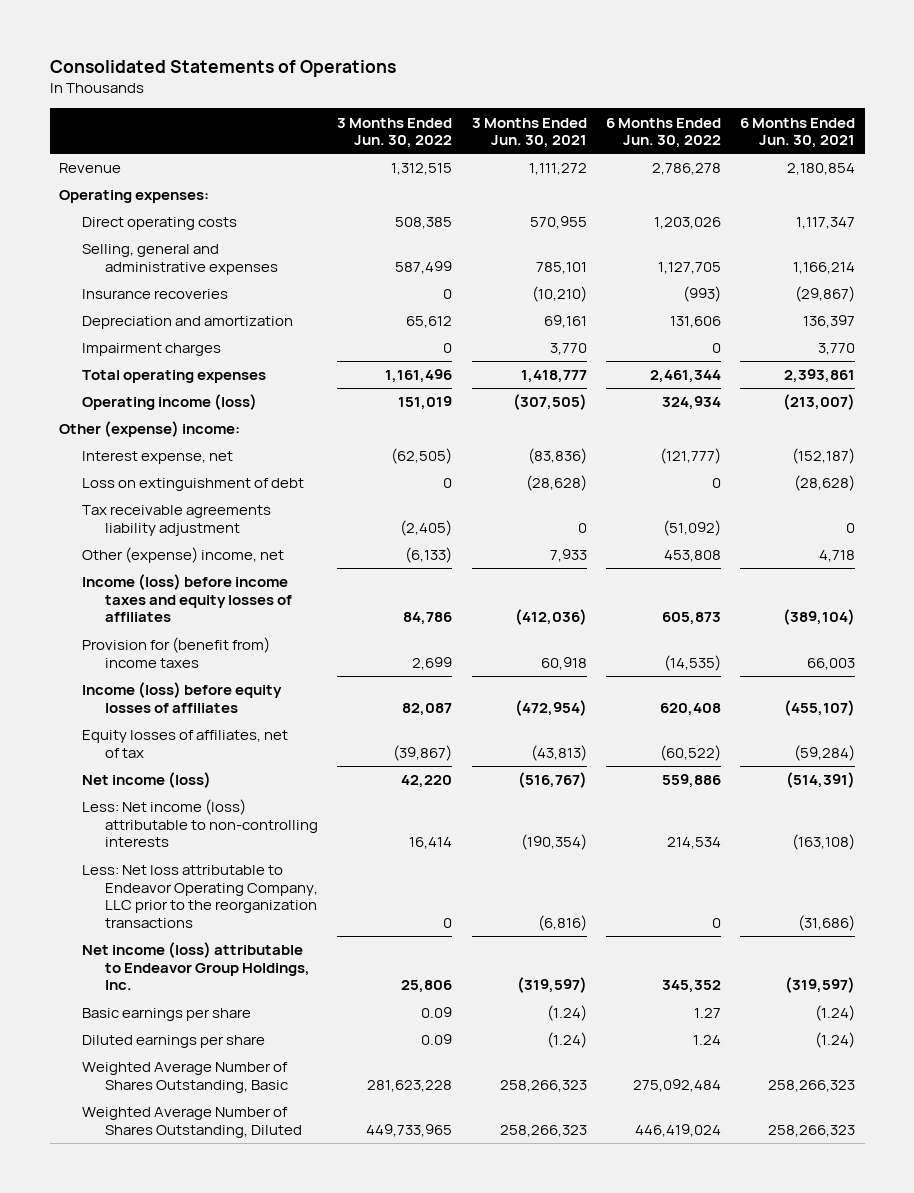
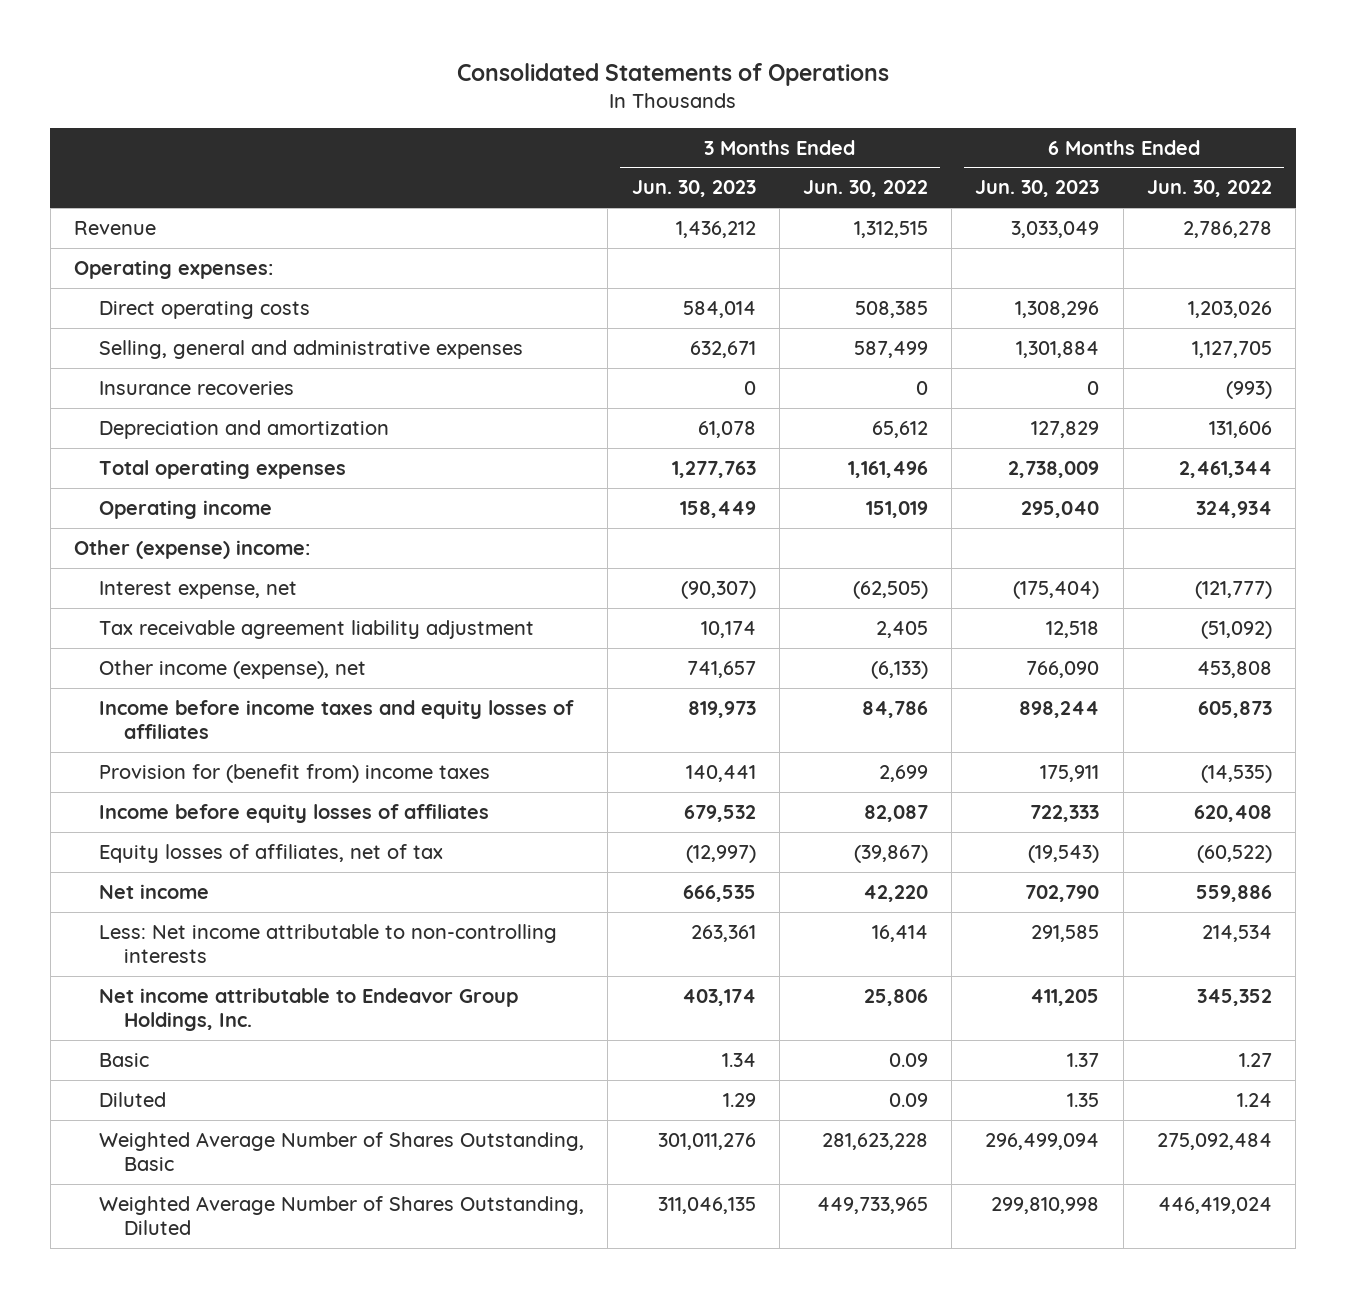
- | 3 Months Ended Jun. 30, 2022 | 3 Months Ended Jun. 30, 2021 | 6 Months Ended Jun. 30, 2022 | 6 Months Ended Jun. 30, 2021
+ | 3 Months Ended Jun. 30, 2023 | 3 Months Ended Jun. 30, 2022 | 6 Months Ended Jun. 30, 2023 | 6 Months Ended Jun. 30, 2022
- Impairment charges | 0 | 3,770 | 0 | 3,770
- Operating income (loss) | 151,019 | (307,505) | 324,934 | (213,007)
+ Operating income | 158,449 | 151,019 | 295,040 | 324,934
- Loss on extinguishment of debt | 0 | (28,628) | 0 | (28,628)
- Tax receivable agreements liability adjustment | (2,405) | 0 | (51,092) | 0
- Other (expense) income, net | (6,133) | 7,933 | 453,808 | 4,718
- Income (loss) before income taxes and equity losses of affiliates | 84,786 | (412,036) | 605,873 | (389,104)
+ Tax receivable agreement liability adjustment | 10,174 | 2,405 | 12,518 | (51,092)
+ Other income (expense), net | 741,657 | (6,133) | 766,090 | 453,808
+ Income before income taxes and equity losses of affiliates | 819,973 | 84,786 | 898,244 | 605,873
- Income (loss) before equity losses of affiliates | 82,087 | (472,954) | 620,408 | (455,107)
+ Income before equity losses of affiliates | 679,532 | 82,087 | 722,333 | 620,408
- Net income (loss) | 42,220 | (516,767) | 559,886 | (514,391)
- Less: Net income (loss) attributable to non-controlling interests | 16,414 | (190,354) | 214,534 | (163,108)
- Less: Net loss attributable to Endeavor Operating Company, LLC prior to the reorganization transactions | 0 | (6,816) | 0 | (31,686)
- Net income (loss) attributable to Endeavor Group Holdings, Inc. | 25,806 | (319,597) | 345,352 | (319,597)
- Basic earnings per share | 0.09 | (1.24) | 1.27 | (1.24)
- Diluted earnings per share | 0.09 | (1.24) | 1.24 | (1.24)
+ Net income | 666,535 | 42,220 | 702,790 | 559,886
+ Less: Net income attributable to non-controlling interests | 263,361 | 16,414 | 291,585 | 214,534
+ Net income attributable to Endeavor Group Holdings, Inc. | 403,174 | 25,806 | 411,205 | 345,352
+ Basic | 1.34 | 0.09 | 1.37 | 1.27
+ Diluted | 1.29 | 0.09 | 1.35 | 1.24

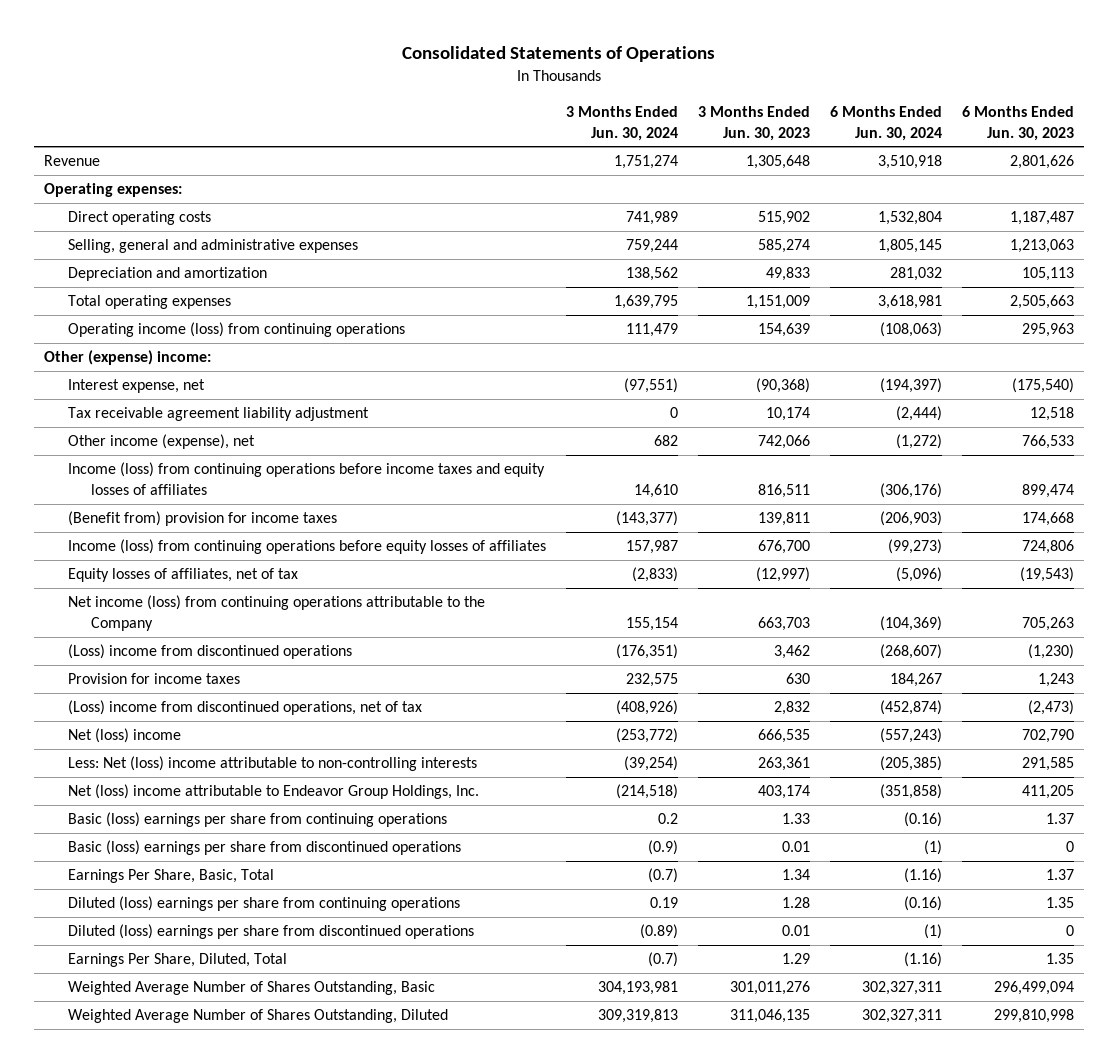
- | 3 Months Ended Jun. 30, 2023 | 3 Months Ended Jun. 30, 2022 | 6 Months Ended Jun. 30, 2023 | 6 Months Ended Jun. 30, 2022
+ | 3 Months Ended Jun. 30, 2024 | 3 Months Ended Jun. 30, 2023 | 6 Months Ended Jun. 30, 2024 | 6 Months Ended Jun. 30, 2023
- Revenue | 1,436,212 | 1,312,515 | 3,033,049 | 2,786,278
+ Revenue | 1,751,274 | 1,305,648 | 3,510,918 | 2,801,626
- Direct operating costs | 584,014 | 508,385 | 1,308,296 | 1,203,026
- Selling, general and administrative expenses | 632,671 | 587,499 | 1,301,884 | 1,127,705
- Insurance recoveries | 0 | 0 | 0 | (993)
- Depreciation and amortization | 61,078 | 65,612 | 127,829 | 131,606
- Total operating expenses | 1,277,763 | 1,161,496 | 2,738,009 | 2,461,344
- Operating income | 158,449 | 151,019 | 295,040 | 324,934
+ Direct operating costs | 741,989 | 515,902 | 1,532,804 | 1,187,487
+ Selling, general and administrative expenses | 759,244 | 585,274 | 1,805,145 | 1,213,063
+ Depreciation and amortization | 138,562 | 49,833 | 281,032 | 105,113
+ Total operating expenses | 1,639,795 | 1,151,009 | 3,618,981 | 2,505,663
+ Operating income (loss) from continuing operations | 111,479 | 154,639 | (108,063) | 295,963
- Interest expense, net | (90,307) | (62,505) | (175,404) | (121,777)
+ Interest expense, net | (97,551) | (90,368) | (194,397) | (175,540)
- Other income (expense), net | 741,657 | (6,133) | 766,090 | 453,808
- Income before income taxes and equity losses of affiliates | 819,973 | 84,786 | 898,244 | 605,873
- Provision for (benefit from) income taxes | 140,441 | 2,699 | 175,911 | (14,535)
- Income before equity losses of affiliates | 679,532 | 82,087 | 722,333 | 620,408
+ Other income (expense), net | 682 | 742,066 | (1,272) | 766,533
+ Income (loss) from continuing operations before income taxes and equity losses of affiliates | 14,610 | 816,511 | (306,176) | 899,474
+ (Benefit from) provision for income taxes | (143,377) | 139,811 | (206,903) | 174,668
+ Income (loss) from continuing operations before equity losses of affiliates | 157,987 | 676,700 | (99,273) | 724,806
- Net income | 666,535 | 42,220 | 702,790 | 559,886
- Less: Net income attributable to non-controlling interests | 263,361 | 16,414 | 291,585 | 214,534
- Net income attributable to Endeavor Group Holdings, Inc. | 403,174 | 25,806 | 411,205 | 345,352
- Basic | 1.34 | 0.09 | 1.37 | 1.27
- Diluted | 1.29 | 0.09 | 1.35 | 1.24
+ Net income (loss) from continuing operations attributable to the Company | 155,154 | 663,703 | (104,369) | 705,263
+ (Loss) income from discontinued operations | (176,351) | 3,462 | (268,607) | (1,230)
+ Provision for income taxes | 232,575 | 630 | 184,267 | 1,243
+ (Loss) income from discontinued operations, net of tax | (408,926) | 2,832 | (452,874) | (2,473)
+ Net (loss) income | (253,772) | 666,535 | (557,243) | 702,790
+ Less: Net (loss) income attributable to non-controlling interests | (39,254) | 263,361 | (205,385) | 291,585
+ Net (loss) income attributable to Endeavor Group Holdings, Inc. | (214,518) | 403,174 | (351,858) | 411,205
+ Basic (loss) earnings per share from continuing operations | 0.2 | 1.33 | (0.16) | 1.37
+ Basic (loss) earnings per share from discontinued operations | (0.9) | 0.01 | (1) | 0
+ Earnings Per Share, Basic, Total | (0.7) | 1.34 | (1.16) | 1.37
+ Diluted (loss) earnings per share from continuing operations | 0.19 | 1.28 | (0.16) | 1.35
+ Diluted (loss) earnings per share from discontinued operations | (0.89) | 0.01 | (1) | 0
+ Earnings Per Share, Diluted, Total | (0.7) | 1.29 | (1.16) | 1.35

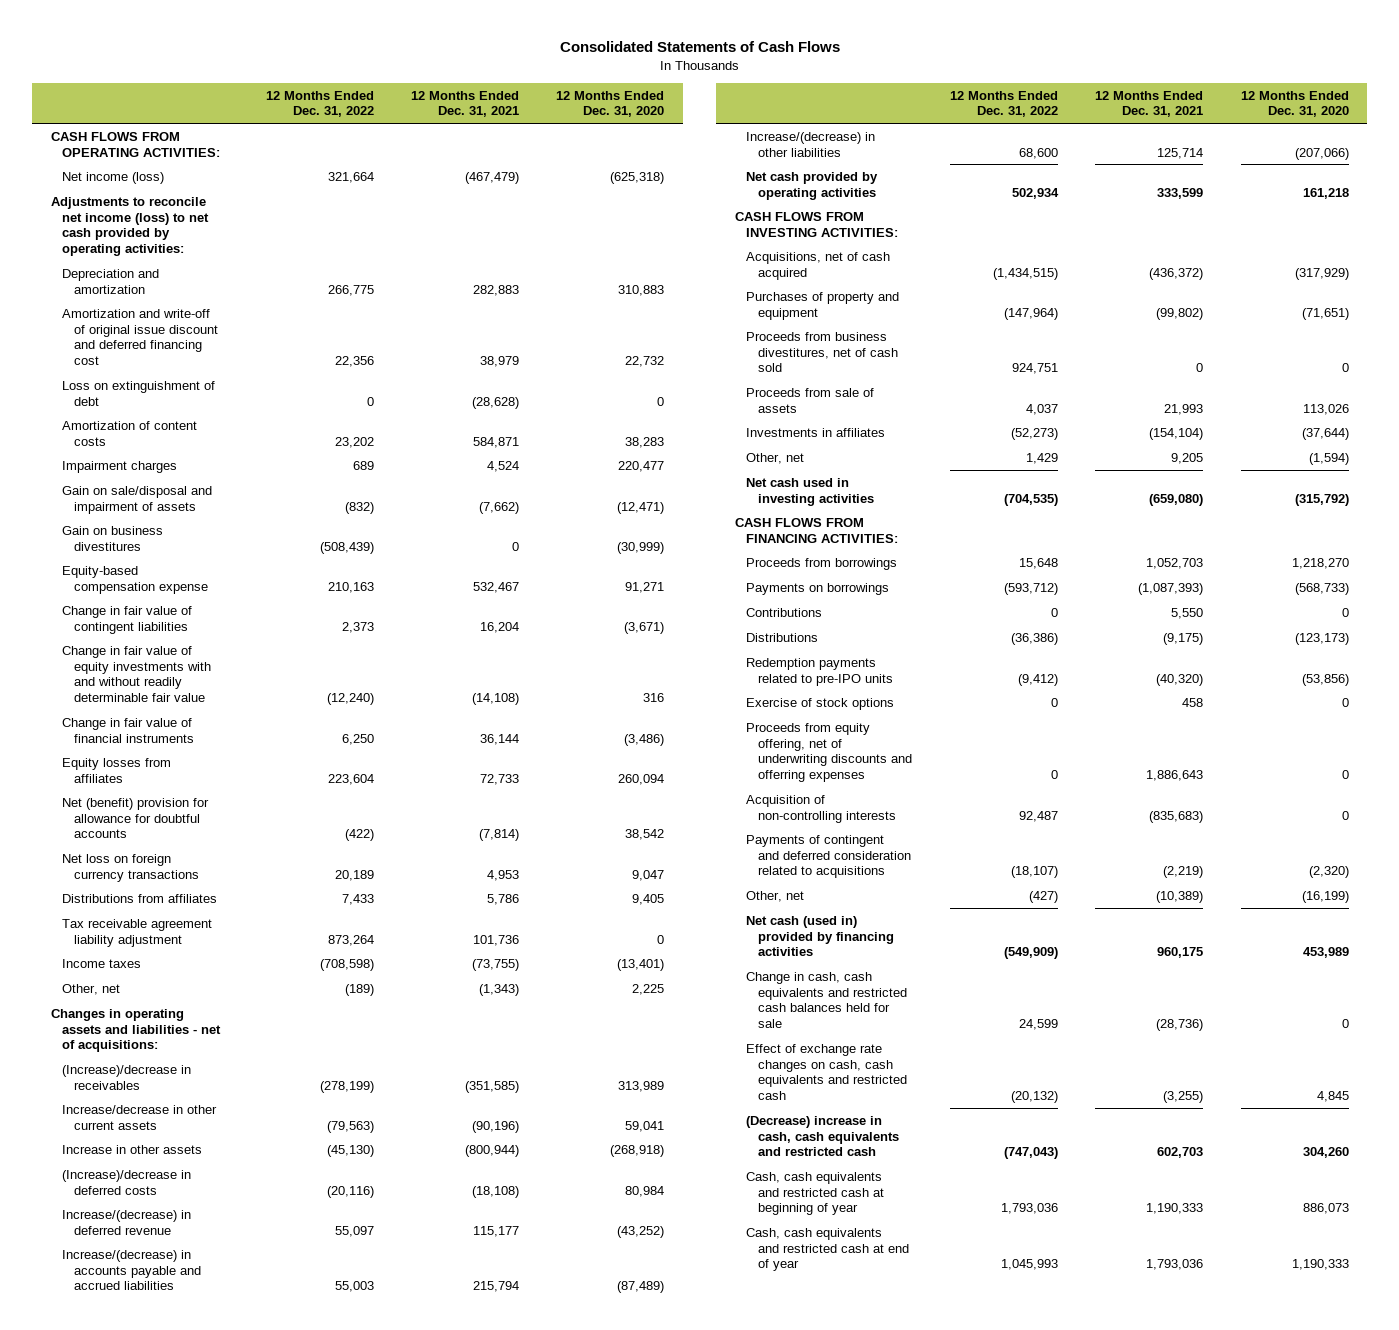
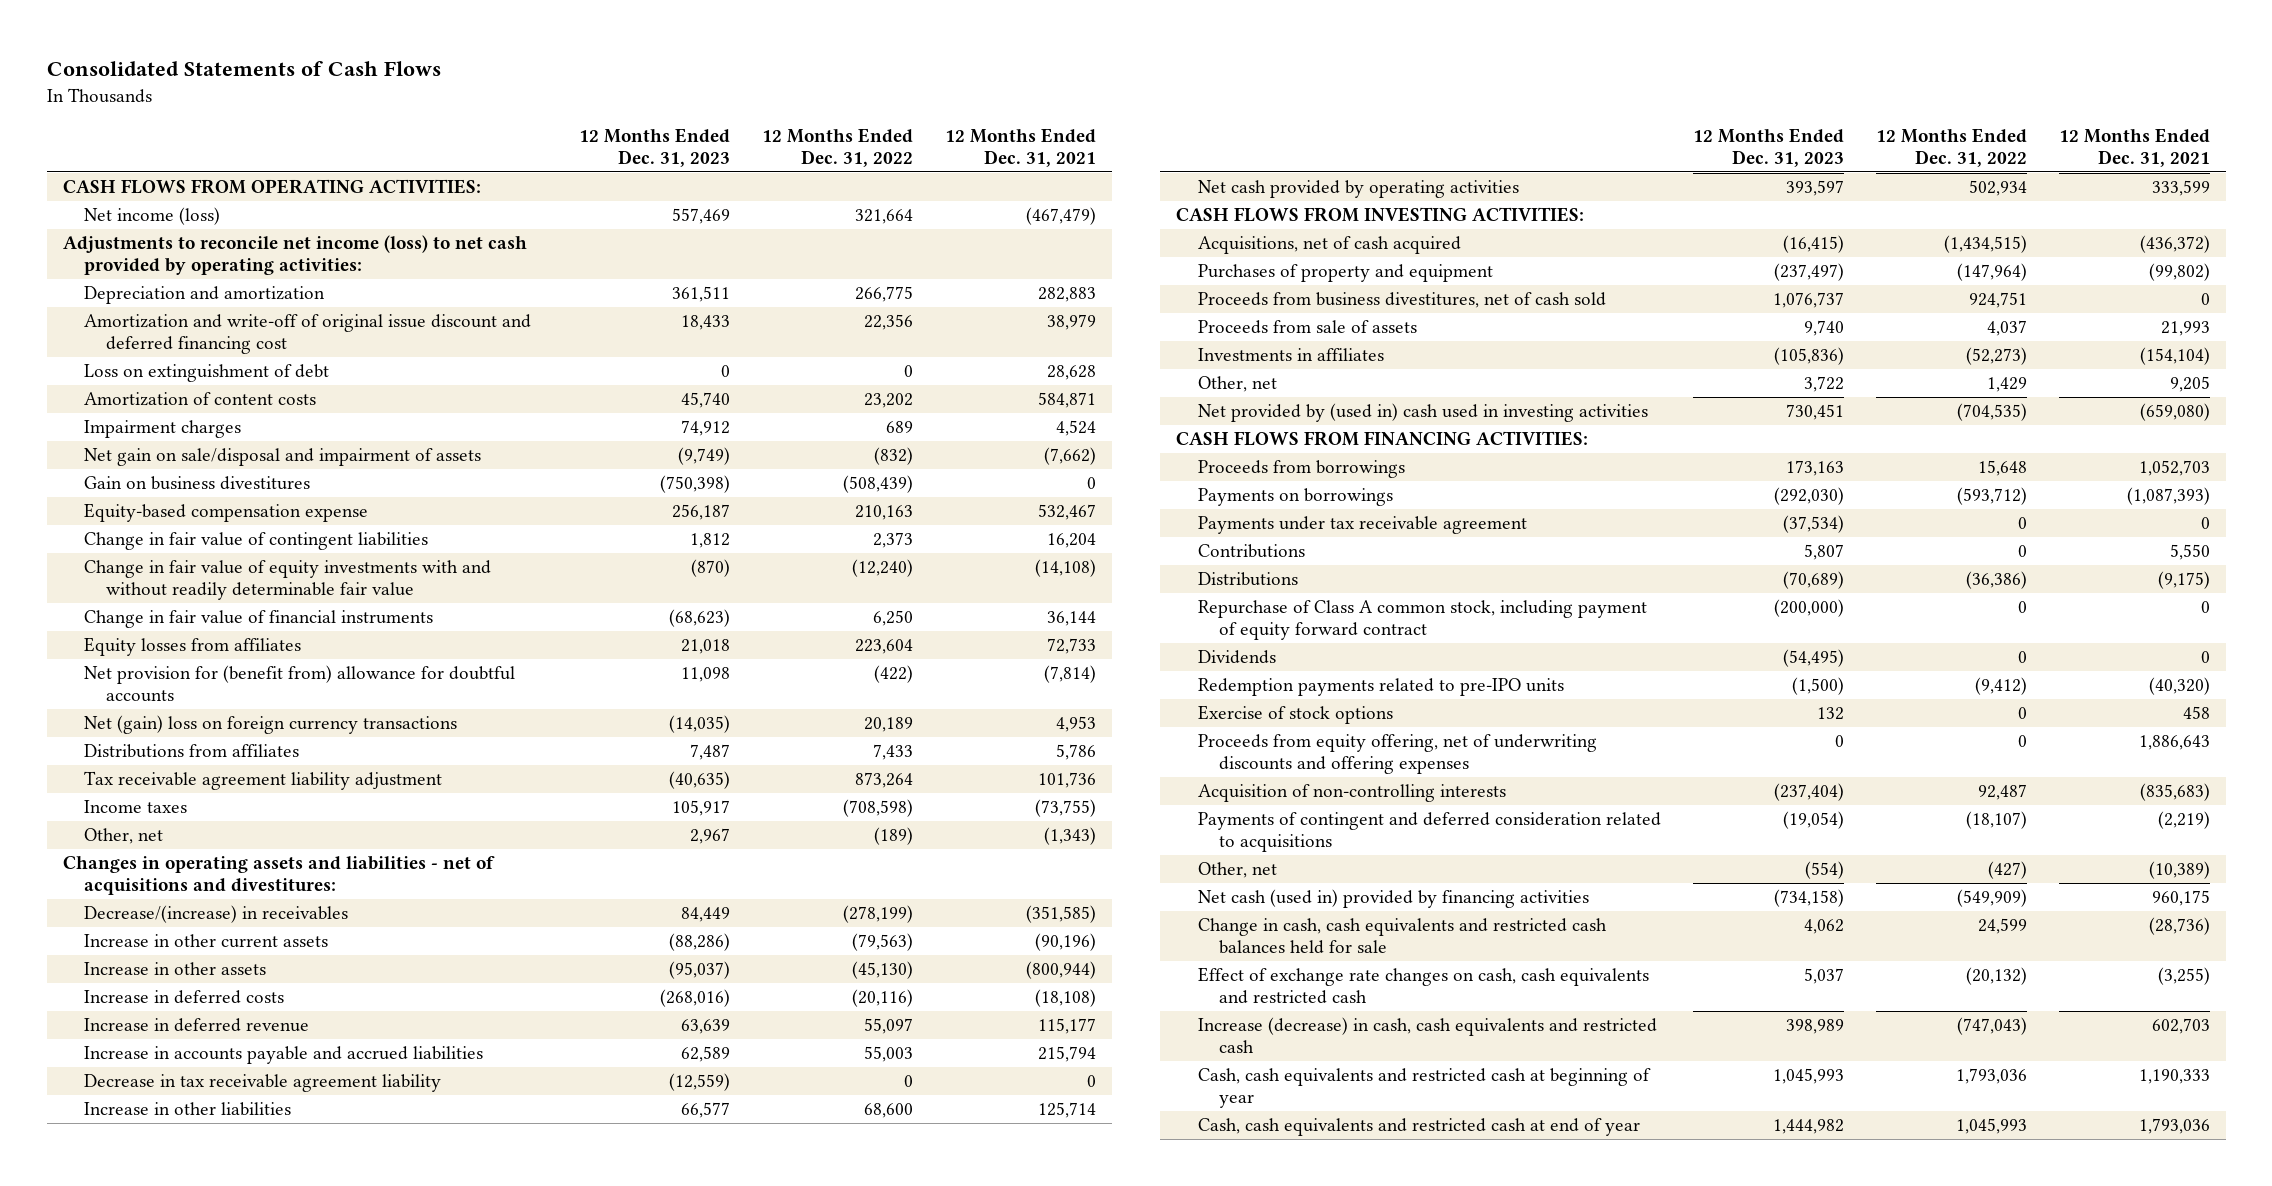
- | 12 Months Ended Dec. 31, 2022 | 12 Months Ended Dec. 31, 2021 | 12 Months Ended Dec. 31, 2020
+ | 12 Months Ended Dec. 31, 2023 | 12 Months Ended Dec. 31, 2022 | 12 Months Ended Dec. 31, 2021
- Loss on extinguishment of debt | 0 | (28,628) | 0
+ Loss on extinguishment of debt | 0 | 0 | 28,628
- Gain on sale/disposal and impairment of assets | (832) | (7,662) | (12,471)
+ Net gain on sale/disposal and impairment of assets | (9,749) | (832) | (7,662)
- Net (benefit) provision for allowance for doubtful accounts | (422) | (7,814) | 38,542
- Net loss on foreign currency transactions | 20,189 | 4,953 | 9,047
+ Net provision for (benefit from) allowance for doubtful accounts | 11,098 | (422) | (7,814)
+ Net (gain) loss on foreign currency transactions | (14,035) | 20,189 | 4,953
- Changes in operating assets and liabilities - net of acquisitions:
- (Increase)/decrease in receivables | (278,199) | (351,585) | 313,989
- Increase/decrease in other current assets | (79,563) | (90,196) | 59,041
+ Changes in operating assets and liabilities - net of acquisitions and divestitures:
+ Decrease/(increase) in receivables | 84,449 | (278,199) | (351,585)
+ Increase in other current assets | (88,286) | (79,563) | (90,196)
- (Increase)/decrease in deferred costs | (20,116) | (18,108) | 80,984
- Increase/(decrease) in deferred revenue | 55,097 | 115,177 | (43,252)
- Increase/(decrease) in accounts payable and accrued liabilities | 55,003 | 215,794 | (87,489)
- Increase/(decrease) in other liabilities | 68,600 | 125,714 | (207,066)
+ Increase in deferred costs | (268,016) | (20,116) | (18,108)
+ Increase in deferred revenue | 63,639 | 55,097 | 115,177
+ Increase in accounts payable and accrued liabilities | 62,589 | 55,003 | 215,794
+ Decrease in tax receivable agreement liability | (12,559) | 0 | 0
+ Increase in other liabilities | 66,577 | 68,600 | 125,714
- Net cash used in investing activities | (704,535) | (659,080) | (315,792)
+ Net provided by (used in) cash used in investing activities | 730,451 | (704,535) | (659,080)
+ Payments under tax receivable agreement | (37,534) | 0 | 0
+ Repurchase of Class A common stock, including payment of equity forward contract | (200,000) | 0 | 0
+ Dividends | (54,495) | 0 | 0
- Proceeds from equity offering, net of underwriting discounts and offerring expenses | 0 | 1,886,643 | 0
+ Proceeds from equity offering, net of underwriting discounts and offering expenses | 0 | 0 | 1,886,643
- (Decrease) increase in cash, cash equivalents and restricted cash | (747,043) | 602,703 | 304,260
+ Increase (decrease) in cash, cash equivalents and restricted cash | 398,989 | (747,043) | 602,703

